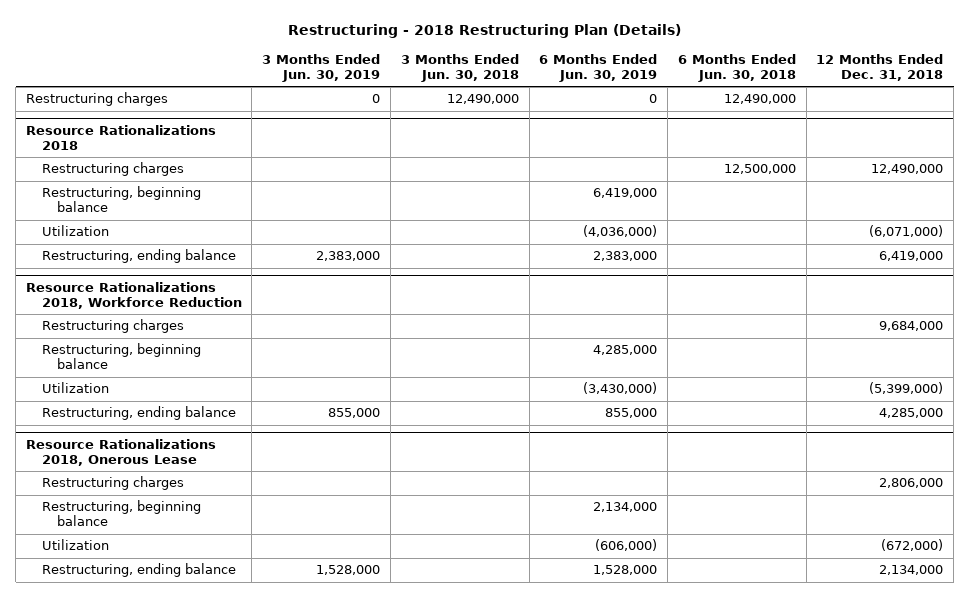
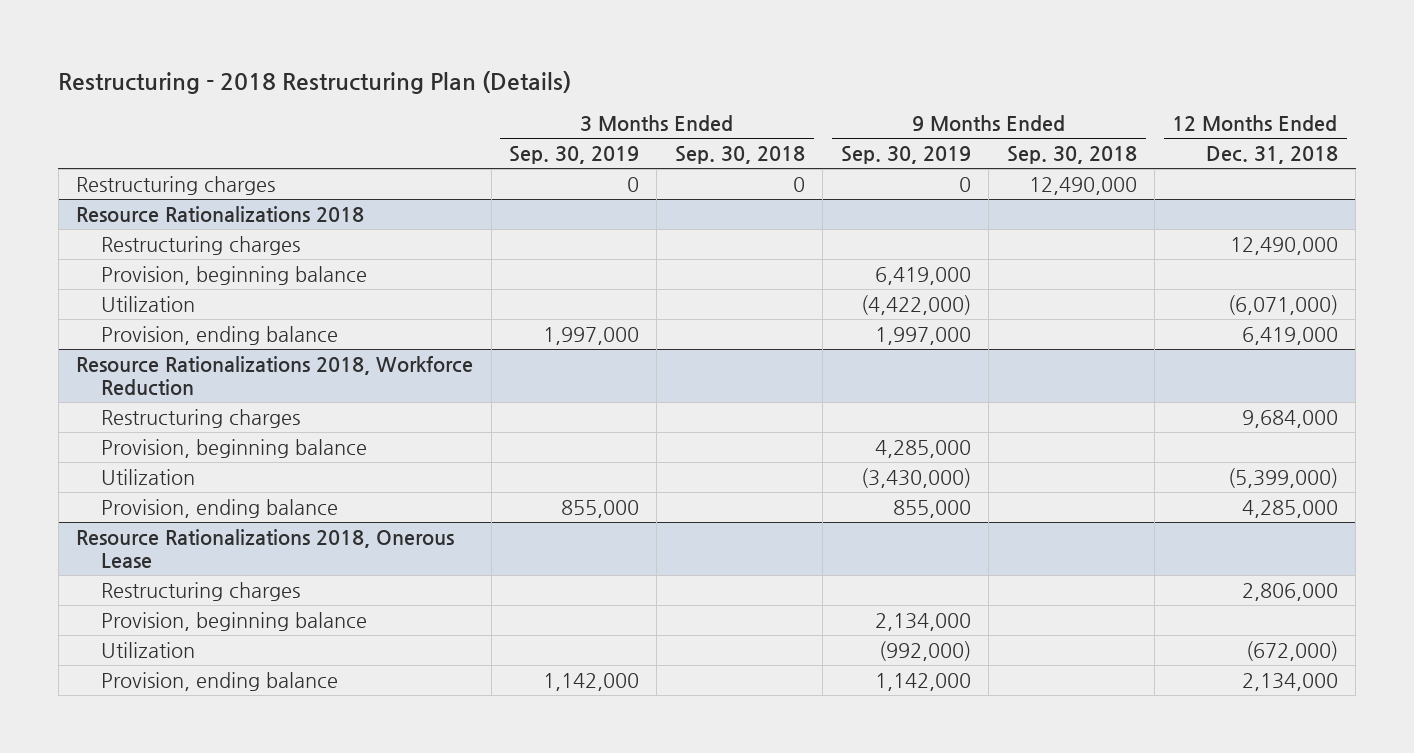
- | 3 Months Ended Jun. 30, 2019 | 3 Months Ended Jun. 30, 2018 | 6 Months Ended Jun. 30, 2019 | 6 Months Ended Jun. 30, 2018 | 12 Months Ended Dec. 31, 2018
+ | 3 Months Ended Sep. 30, 2019 | 3 Months Ended Sep. 30, 2018 | 9 Months Ended Sep. 30, 2019 | 9 Months Ended Sep. 30, 2018 | 12 Months Ended Dec. 31, 2018
@ Resource Rationalizations 2018
- Restructuring, beginning balance | | | 6,419,000 | |
+ Provision, beginning balance | | | 6,419,000 | |
- Restructuring, ending balance | 2,383,000 | | 2,383,000 | | 6,419,000
+ Provision, ending balance | 1,997,000 | | 1,997,000 | | 6,419,000
@ Resource Rationalizations 2018, Workforce Reduction
- Restructuring, beginning balance | | | 4,285,000 | |
+ Provision, beginning balance | | | 4,285,000 | |
- Restructuring, ending balance | 855,000 | | 855,000 | | 4,285,000
+ Provision, ending balance | 855,000 | | 855,000 | | 4,285,000
@ Resource Rationalizations 2018, Onerous Lease
- Restructuring, beginning balance | | | 2,134,000 | |
+ Provision, beginning balance | | | 2,134,000 | |
- Restructuring, ending balance | 1,528,000 | | 1,528,000 | | 2,134,000
+ Provision, ending balance | 1,142,000 | | 1,142,000 | | 2,134,000

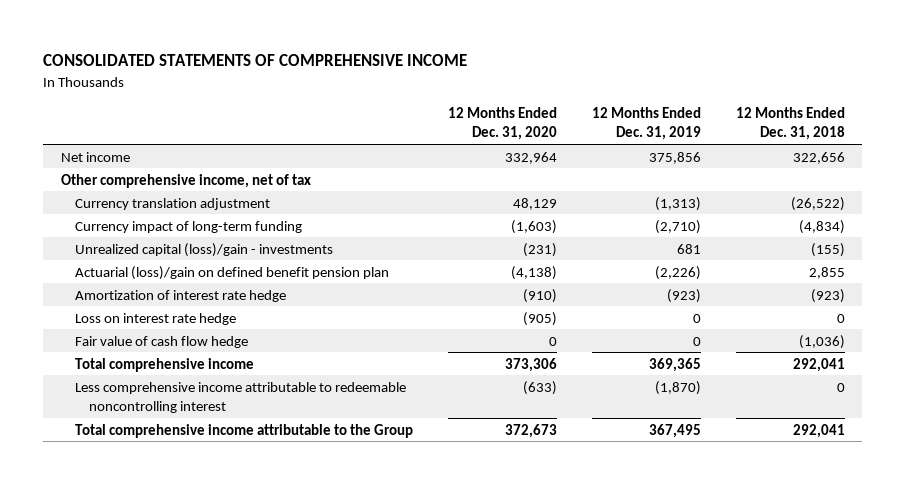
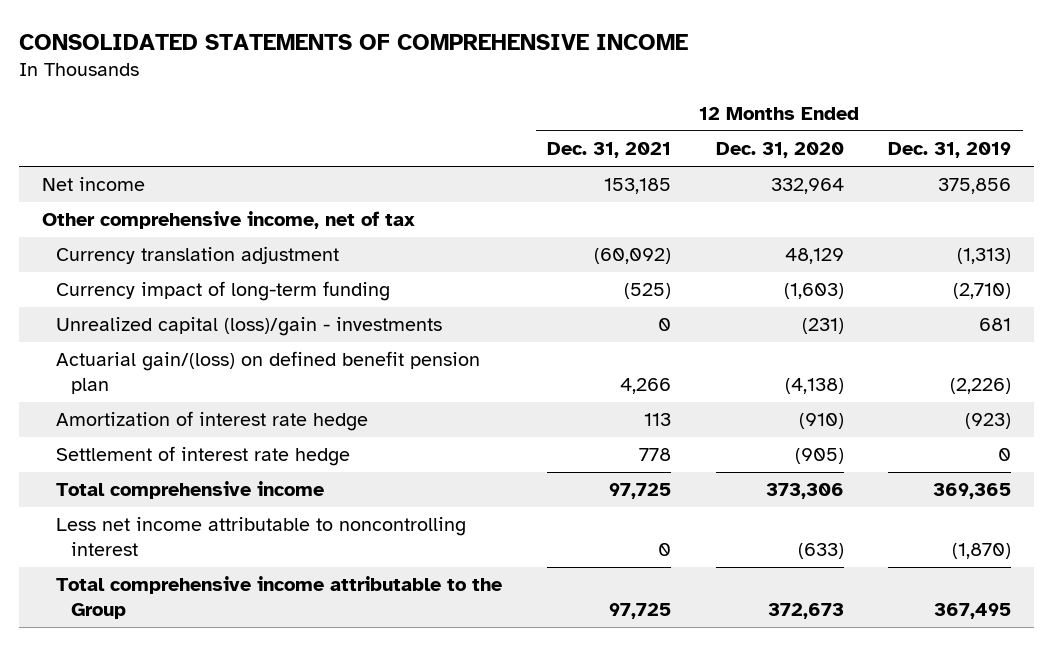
- | 12 Months Ended Dec. 31, 2020 | 12 Months Ended Dec. 31, 2019 | 12 Months Ended Dec. 31, 2018
+ | 12 Months Ended Dec. 31, 2021 | 12 Months Ended Dec. 31, 2020 | 12 Months Ended Dec. 31, 2019
- Actuarial (loss)/gain on defined benefit pension plan | (4,138) | (2,226) | 2,855
+ Actuarial gain/(loss) on defined benefit pension plan | 4,266 | (4,138) | (2,226)
- Loss on interest rate hedge | (905) | 0 | 0
- Fair value of cash flow hedge | 0 | 0 | (1,036)
+ Settlement of interest rate hedge | 778 | (905) | 0
- Less comprehensive income attributable to redeemable noncontrolling interest | (633) | (1,870) | 0
+ Less net income attributable to noncontrolling interest | 0 | (633) | (1,870)

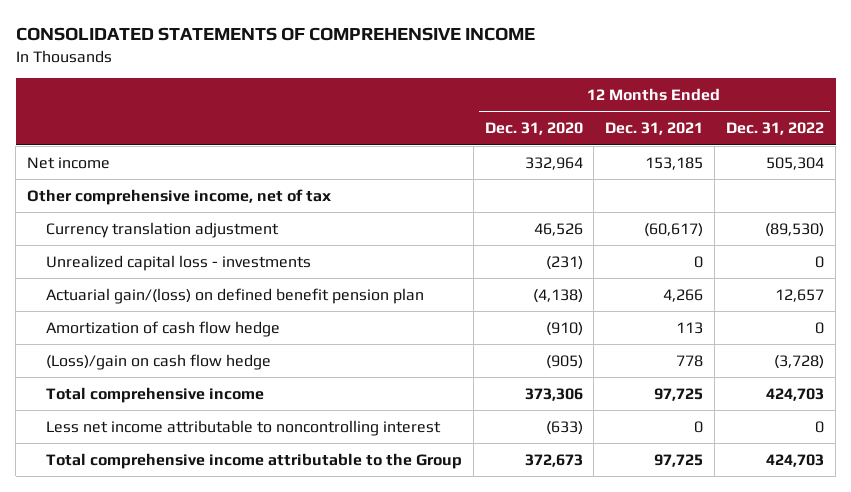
- | 12 Months Ended Dec. 31, 2021 | 12 Months Ended Dec. 31, 2020 | 12 Months Ended Dec. 31, 2019
+ | 12 Months Ended Dec. 31, 2020 | 12 Months Ended Dec. 31, 2021 | 12 Months Ended Dec. 31, 2022
- Currency translation adjustment | (60,092) | 48,129 | (1,313)
- Currency impact of long-term funding | (525) | (1,603) | (2,710)
- Unrealized capital (loss)/gain - investments | 0 | (231) | 681
+ Currency translation adjustment | 46,526 | (60,617) | (89,530)
+ Unrealized capital loss - investments | (231) | 0 | 0
- Amortization of interest rate hedge | 113 | (910) | (923)
- Settlement of interest rate hedge | 778 | (905) | 0
+ Amortization of cash flow hedge | (910) | 113 | 0
+ (Loss)/gain on cash flow hedge | (905) | 778 | (3,728)

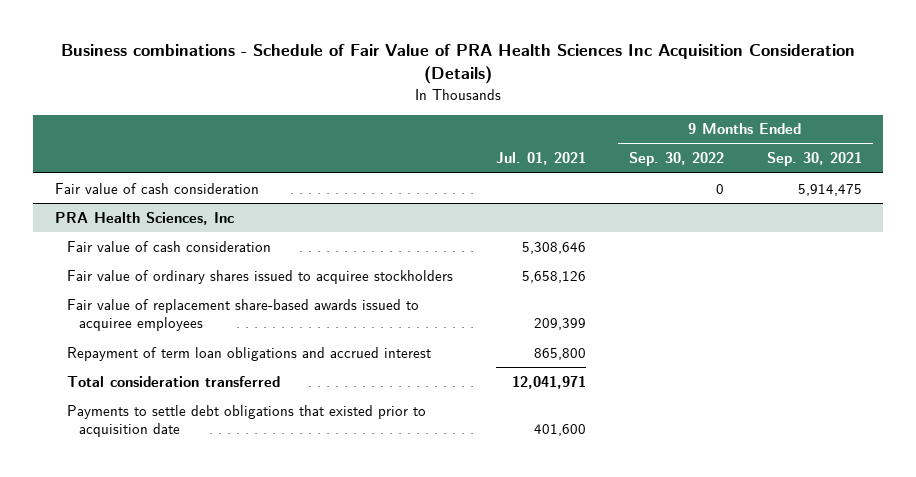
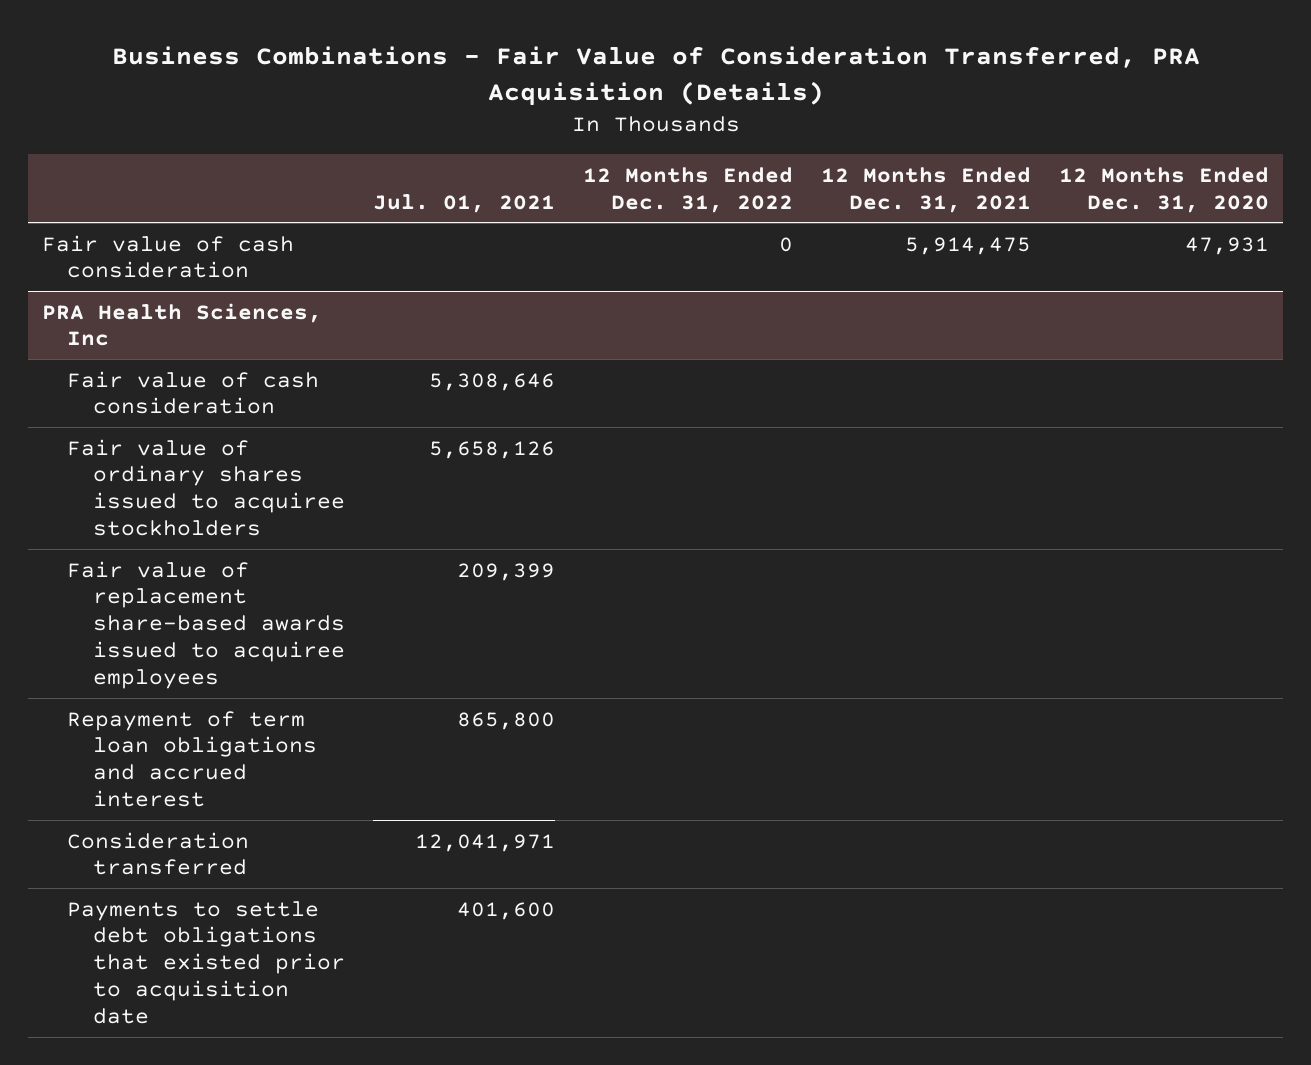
- Business combinations - Schedule of Fair Value of PRA Health Sciences Inc Acquisition Consideration (Details)
+ Business Combinations - Fair Value of Consideration Transferred, PRA Acquisition (Details)
- | Jul. 01, 2021 | 9 Months Ended Sep. 30, 2022 | 9 Months Ended Sep. 30, 2021
+ | Jul. 01, 2021 | 12 Months Ended Dec. 31, 2022 | 12 Months Ended Dec. 31, 2021 | 12 Months Ended Dec. 31, 2020
@ PRA Health Sciences, Inc
- Total consideration transferred | 12,041,971 | |
+ Consideration transferred | 12,041,971 | | |

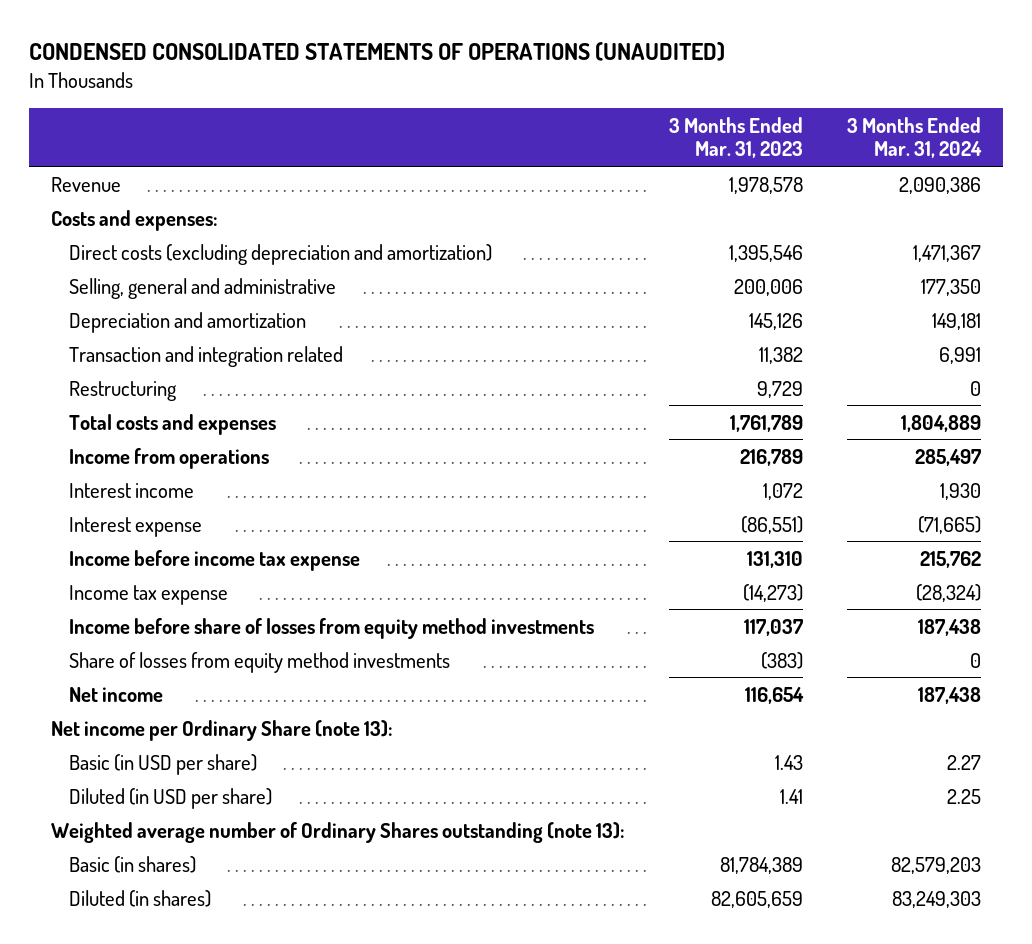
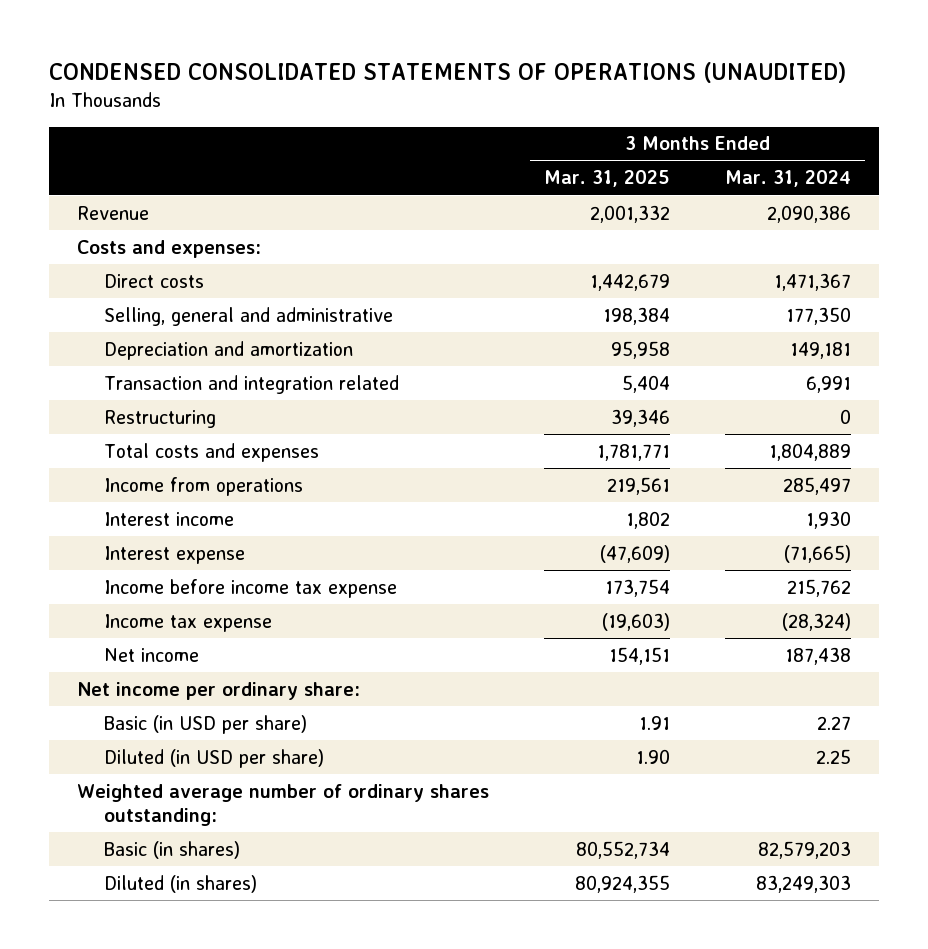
- | 3 Months Ended Mar. 31, 2023 | 3 Months Ended Mar. 31, 2024
+ | 3 Months Ended Mar. 31, 2025 | 3 Months Ended Mar. 31, 2024
- Direct costs (excluding depreciation and amortization) | 1,395,546 | 1,471,367
+ Direct costs | 1,442,679 | 1,471,367
- Income before share of losses from equity method investments | 117,037 | 187,438
- Share of losses from equity method investments | (383) | 0
- Net income per Ordinary Share (note 13):
+ Net income per ordinary share:
- Weighted average number of Ordinary Shares outstanding (note 13):
+ Weighted average number of ordinary shares outstanding:

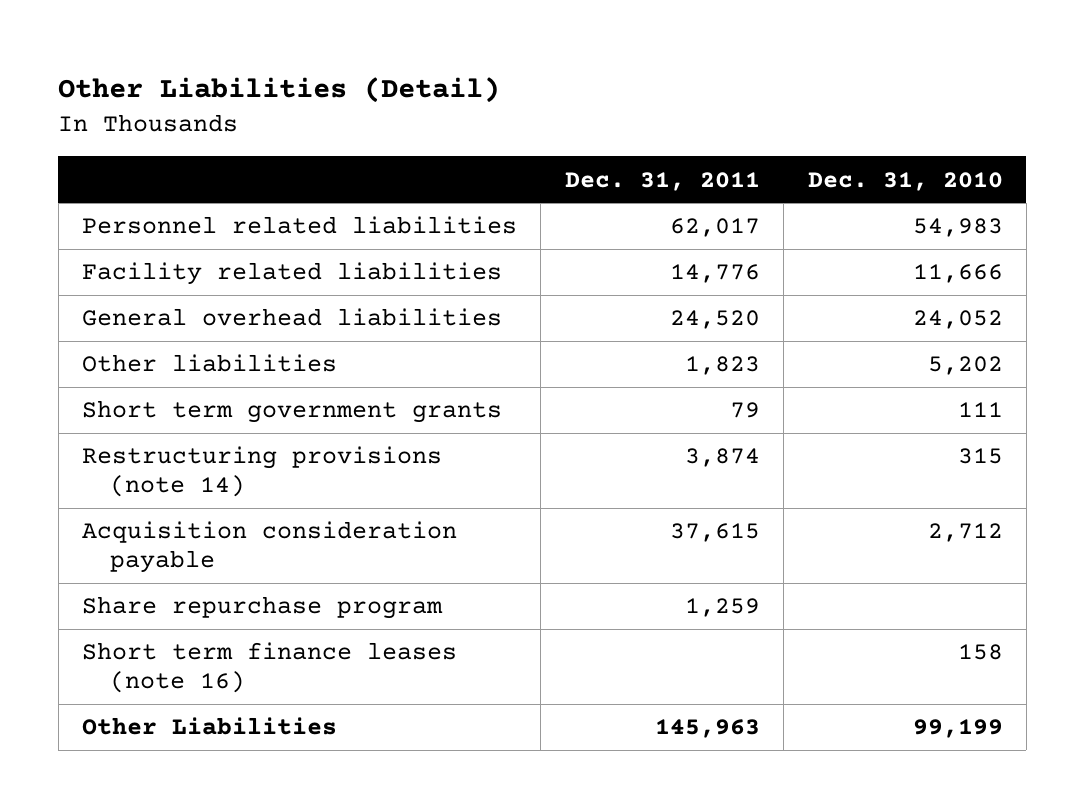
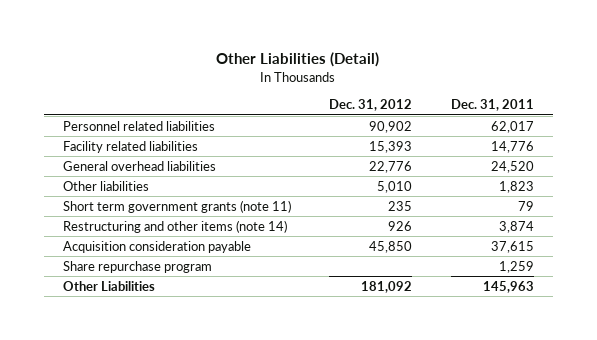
- | Dec. 31, 2011 | Dec. 31, 2010
+ | Dec. 31, 2012 | Dec. 31, 2011
- Short term government grants | 79 | 111
- Restructuring provisions (note 14) | 3,874 | 315
+ Short term government grants (note 11) | 235 | 79
+ Restructuring and other items (note 14) | 926 | 3,874
- Short term finance leases (note 16) | | 158

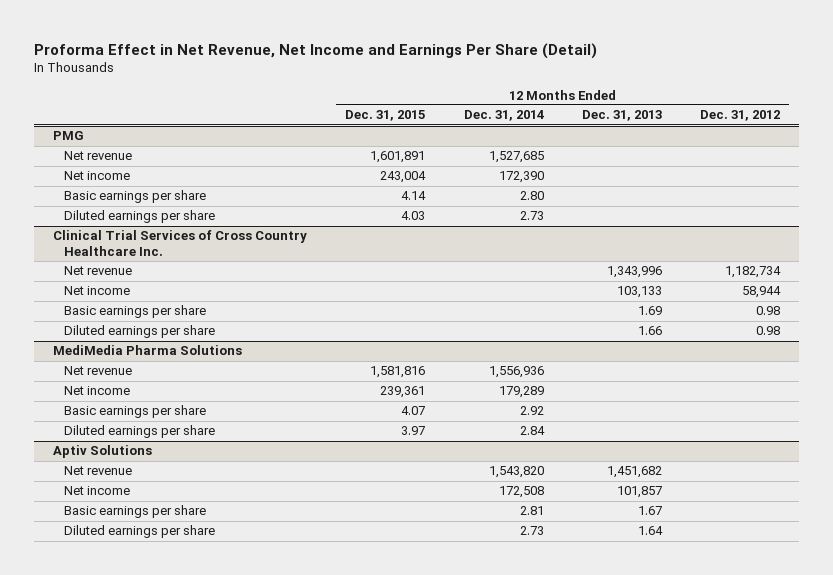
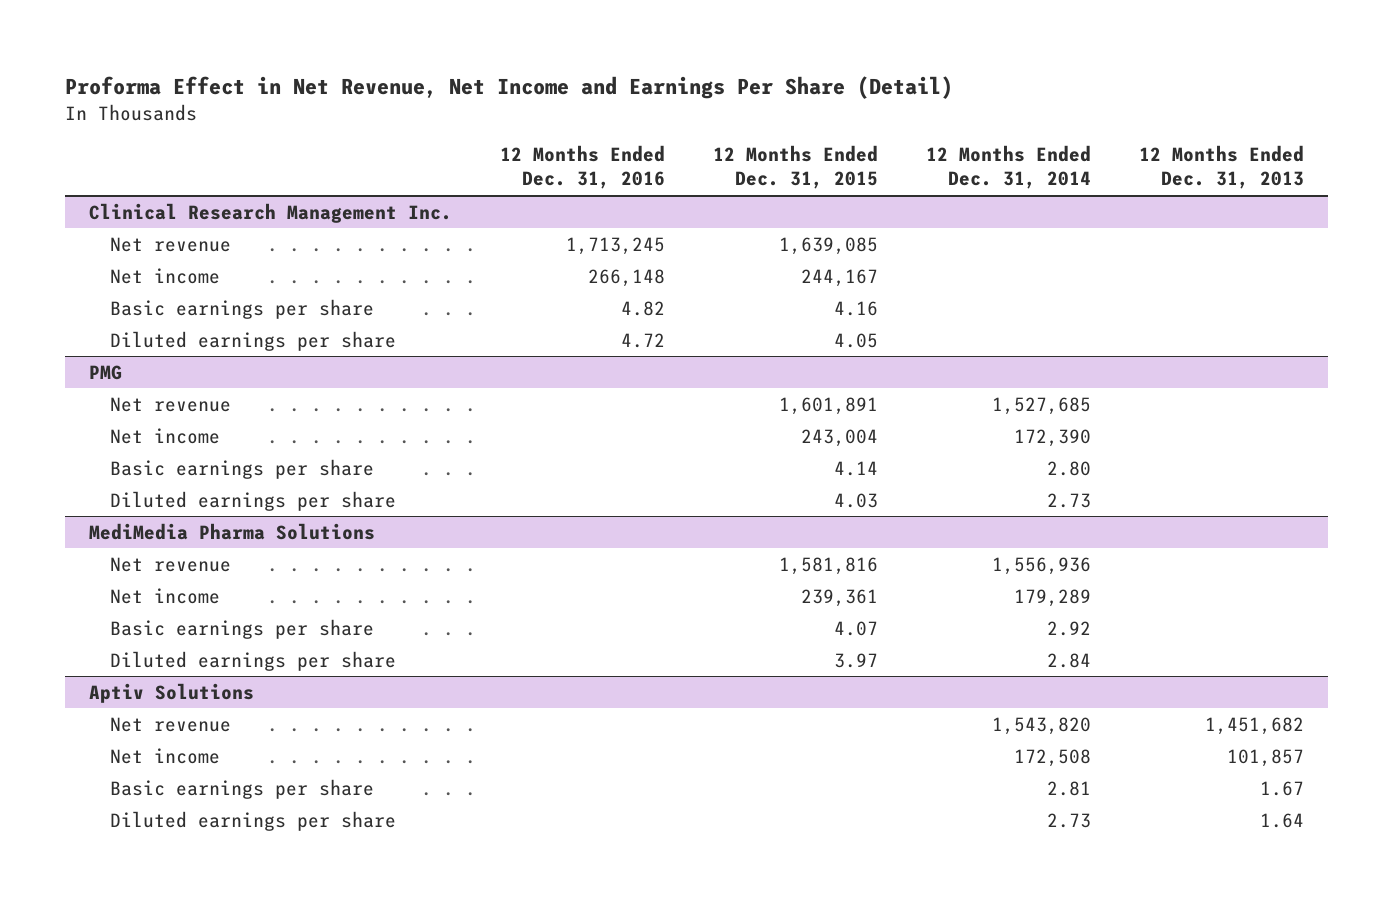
- | 12 Months Ended Dec. 31, 2015 | 12 Months Ended Dec. 31, 2014 | 12 Months Ended Dec. 31, 2013 | 12 Months Ended Dec. 31, 2012
+ | 12 Months Ended Dec. 31, 2016 | 12 Months Ended Dec. 31, 2015 | 12 Months Ended Dec. 31, 2014 | 12 Months Ended Dec. 31, 2013
+ Clinical Research Management Inc.
+ Net revenue | 1,713,245 | 1,639,085 | |
+ Net income | 266,148 | 244,167 | |
+ Basic earnings per share | 4.82 | 4.16 | |
+ Diluted earnings per share | 4.72 | 4.05 | |
- Clinical Trial Services of Cross Country Healthcare Inc.
- Net revenue | | | 1,343,996 | 1,182,734
- Net income | | | 103,133 | 58,944
- Basic earnings per share | | | 1.69 | 0.98
- Diluted earnings per share | | | 1.66 | 0.98

